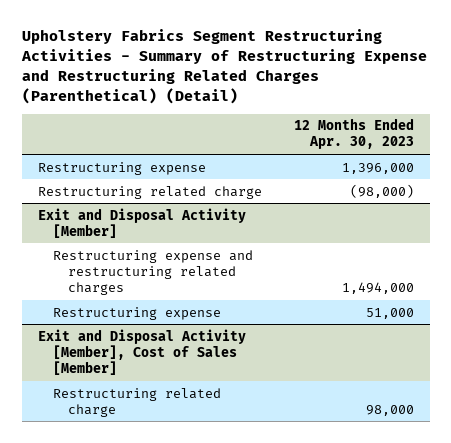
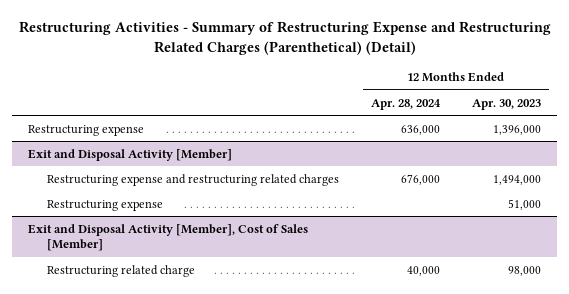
- Upholstery Fabrics Segment Restructuring Activities - Summary of Restructuring Expense and Restructuring Related Charges (Parenthetical) (Detail)
+ Restructuring Activities - Summary of Restructuring Expense and Restructuring Related Charges (Parenthetical) (Detail)
- | 12 Months Ended Apr. 30, 2023
+ | 12 Months Ended Apr. 28, 2024 | 12 Months Ended Apr. 30, 2023
- Restructuring related charge | (98,000)

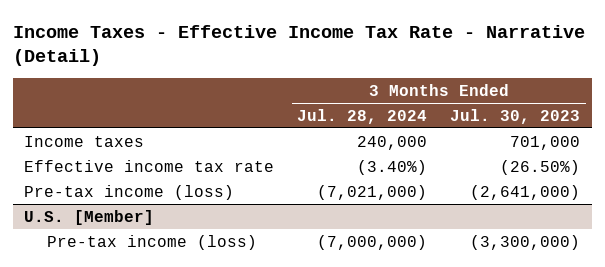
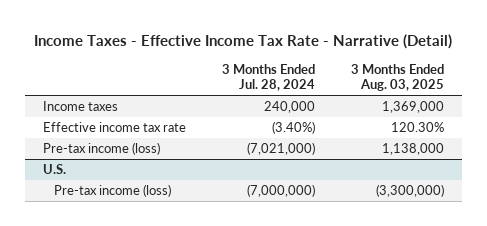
- | 3 Months Ended Jul. 28, 2024 | 3 Months Ended Jul. 30, 2023
+ | 3 Months Ended Jul. 28, 2024 | 3 Months Ended Aug. 03, 2025
- U.S. [Member]
+ U.S.

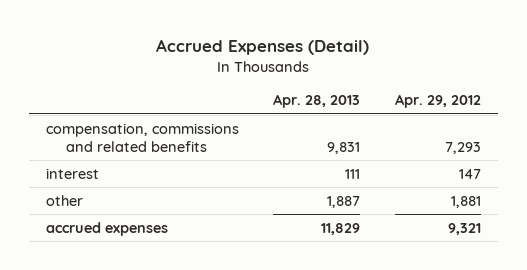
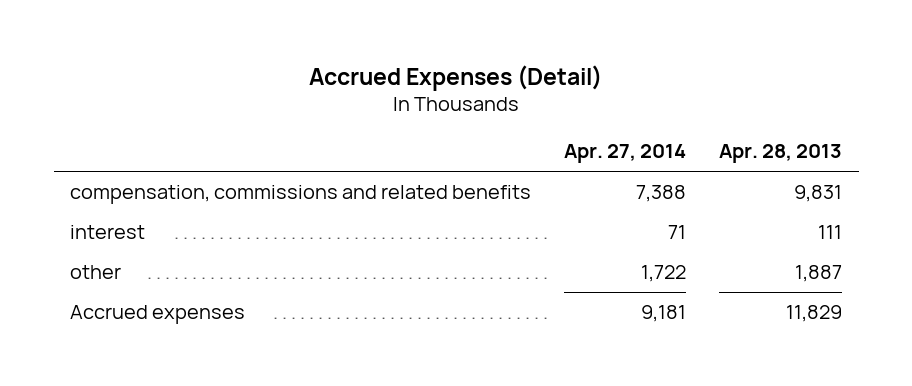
- | Apr. 28, 2013 | Apr. 29, 2012
+ | Apr. 27, 2014 | Apr. 28, 2013
- accrued expenses | 11,829 | 9,321
+ Accrued expenses | 9,181 | 11,829

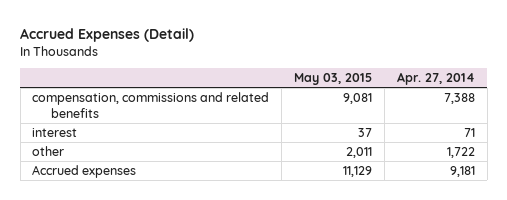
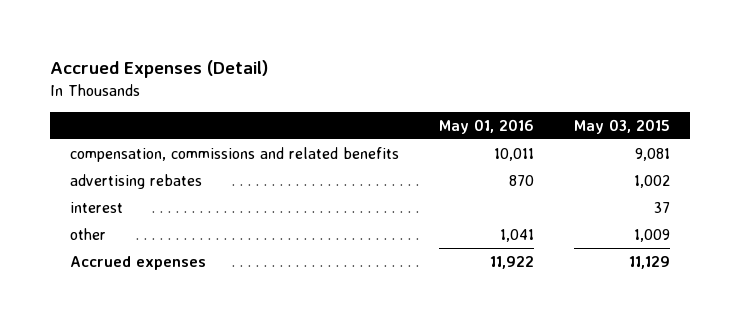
- | May 03, 2015 | Apr. 27, 2014
+ | May 01, 2016 | May 03, 2015
+ advertising rebates | 870 | 1,002
- other | 2,011 | 1,722
+ other | 1,041 | 1,009

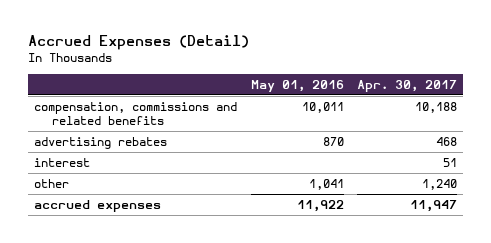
- | May 01, 2016 | May 03, 2015
+ | May 01, 2016 | Apr. 30, 2017
- Accrued expenses | 11,922 | 11,129
+ accrued expenses | 11,922 | 11,947

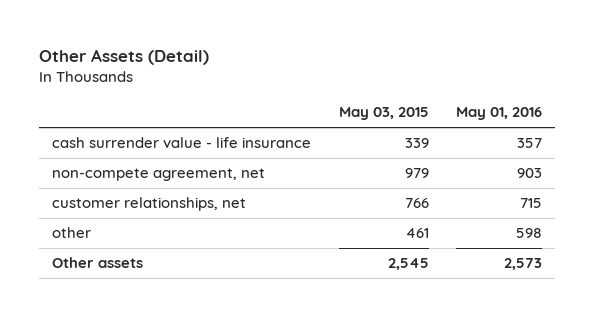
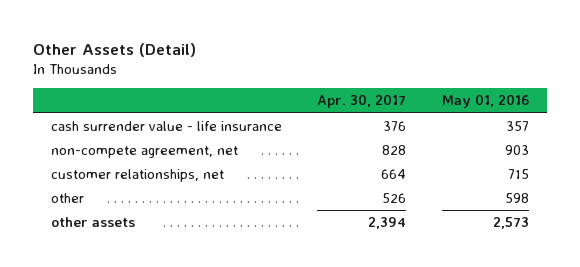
- | May 03, 2015 | May 01, 2016
+ | Apr. 30, 2017 | May 01, 2016
- Other assets | 2,545 | 2,573
+ other assets | 2,394 | 2,573

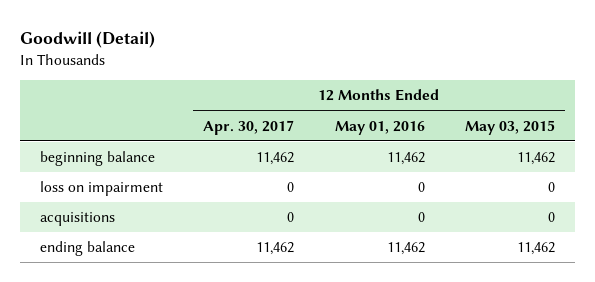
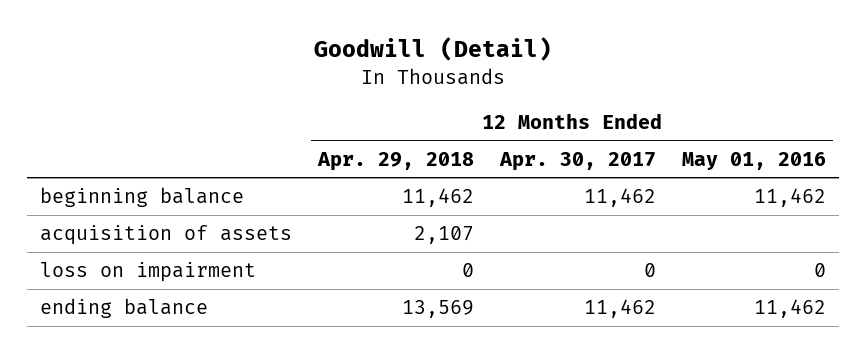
- | 12 Months Ended Apr. 30, 2017 | 12 Months Ended May 01, 2016 | 12 Months Ended May 03, 2015
+ | 12 Months Ended Apr. 29, 2018 | 12 Months Ended Apr. 30, 2017 | 12 Months Ended May 01, 2016
+ acquisition of assets | 2,107 | |
- acquisitions | 0 | 0 | 0

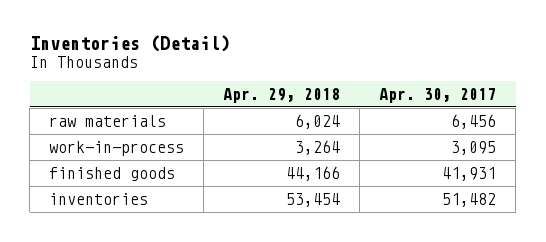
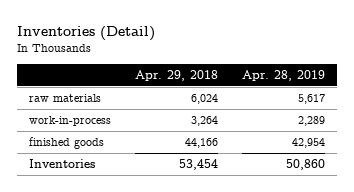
- | Apr. 29, 2018 | Apr. 30, 2017
+ | Apr. 29, 2018 | Apr. 28, 2019
- inventories | 53,454 | 51,482
+ Inventories | 53,454 | 50,860

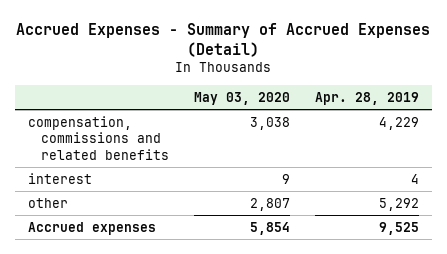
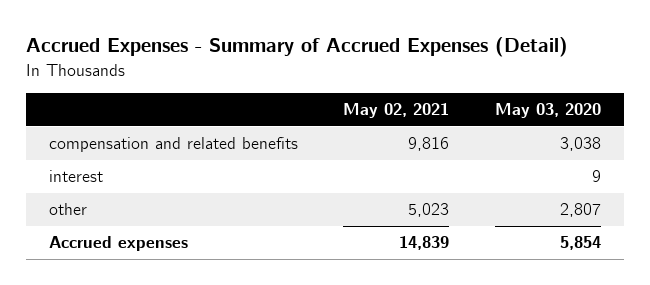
- | May 03, 2020 | Apr. 28, 2019
+ | May 02, 2021 | May 03, 2020
- compensation, commissions and related benefits | 3,038 | 4,229
+ compensation and related benefits | 9,816 | 3,038

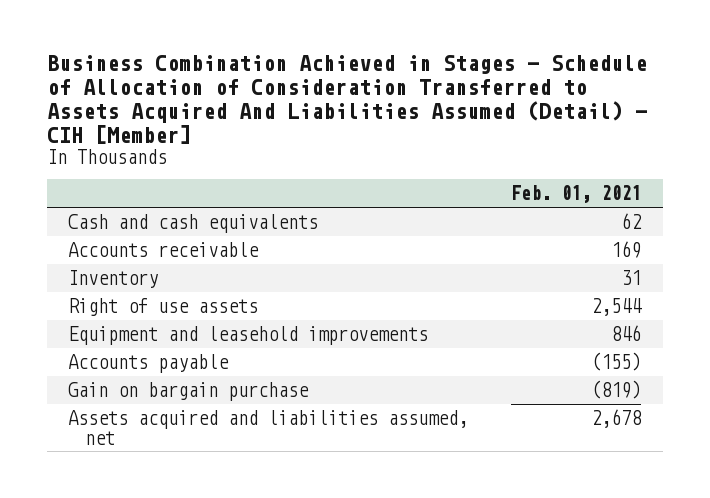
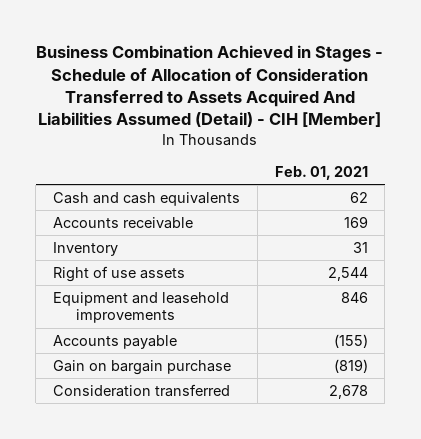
- Assets acquired and liabilities assumed, net | 2,678
+ Consideration transferred | 2,678

